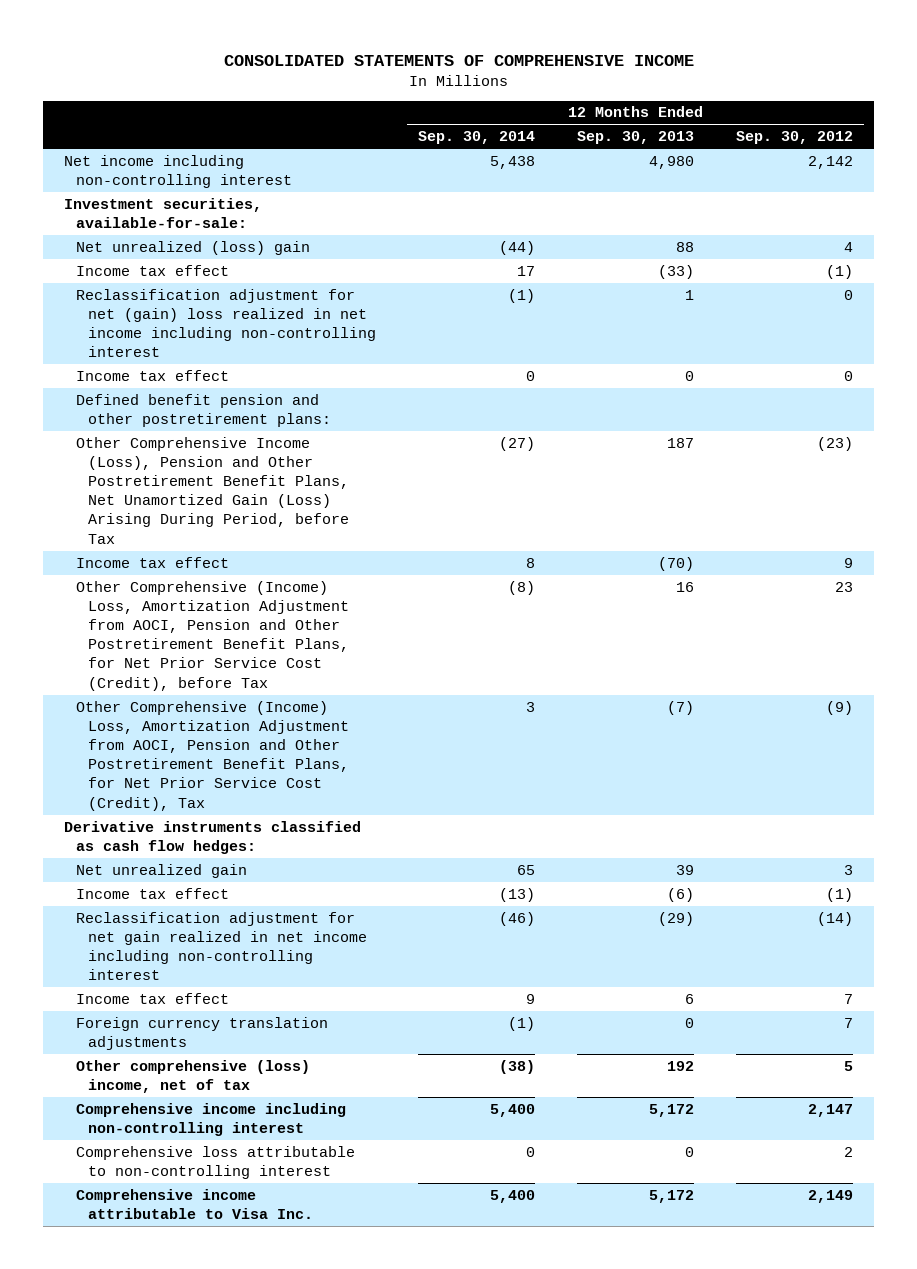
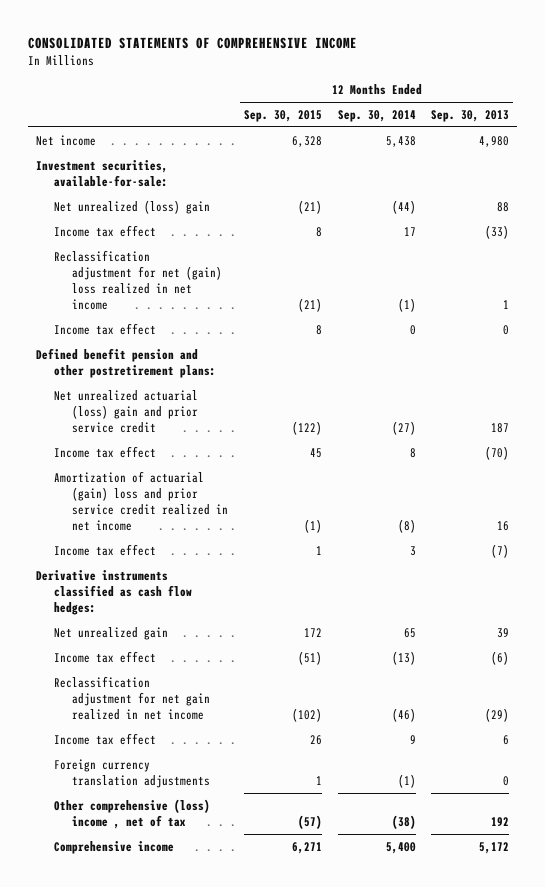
- | 12 Months Ended Sep. 30, 2014 | 12 Months Ended Sep. 30, 2013 | 12 Months Ended Sep. 30, 2012
+ | 12 Months Ended Sep. 30, 2015 | 12 Months Ended Sep. 30, 2014 | 12 Months Ended Sep. 30, 2013
- Net income including non-controlling interest | 5,438 | 4,980 | 2,142
+ Net income | 6,328 | 5,438 | 4,980
- Reclassification adjustment for net (gain) loss realized in net income including non-controlling interest | (1) | 1 | 0
+ Reclassification adjustment for net (gain) loss realized in net income | (21) | (1) | 1
- Other Comprehensive Income (Loss), Pension and Other Postretirement Benefit Plans, Net Unamortized Gain (Loss) Arising During Period, before Tax | (27) | 187 | (23)
+ Net unrealized actuarial (loss) gain and prior service credit | (122) | (27) | 187
- Other Comprehensive (Income) Loss, Amortization Adjustment from AOCI, Pension and Other Postretirement Benefit Plans, for Net Prior Service Cost (Credit), before Tax | (8) | 16 | 23
- Other Comprehensive (Income) Loss, Amortization Adjustment from AOCI, Pension and Other Postretirement Benefit Plans, for Net Prior Service Cost (Credit), Tax | 3 | (7) | (9)
+ Amortization of actuarial (gain) loss and prior service credit realized in net income | (1) | (8) | 16
+ Income tax effect | 1 | 3 | (7)
- Reclassification adjustment for net gain realized in net income including non-controlling interest | (46) | (29) | (14)
+ Reclassification adjustment for net gain realized in net income | (102) | (46) | (29)
- Other comprehensive (loss) income, net of tax | (38) | 192 | 5
- Comprehensive income including non-controlling interest | 5,400 | 5,172 | 2,147
- Comprehensive loss attributable to non-controlling interest | 0 | 0 | 2
- Comprehensive income attributable to Visa Inc. | 5,400 | 5,172 | 2,149
+ Other comprehensive (loss) income , net of tax | (57) | (38) | 192
+ Comprehensive income | 6,271 | 5,400 | 5,172

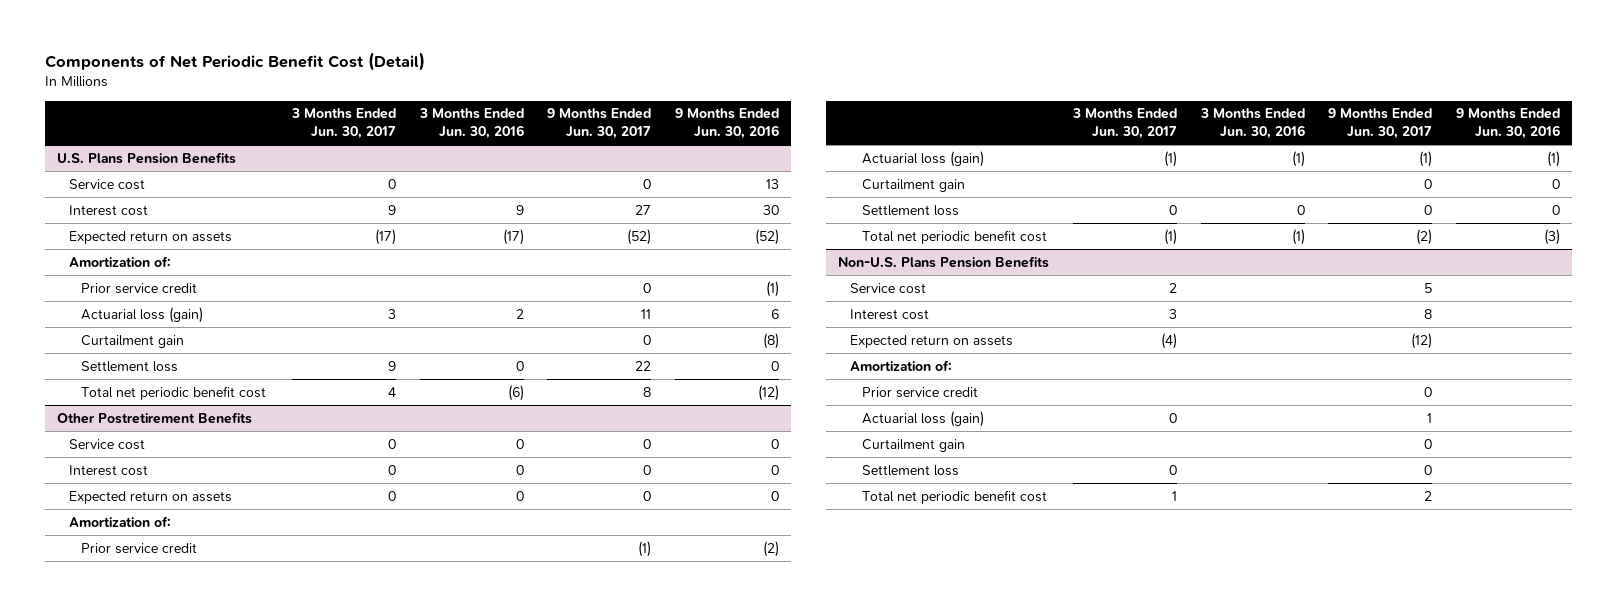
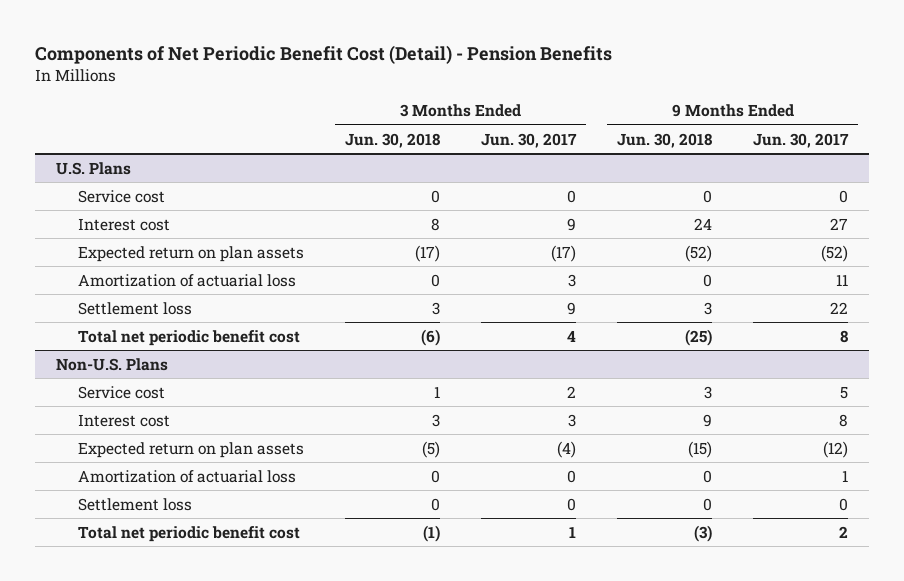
- Components of Net Periodic Benefit Cost (Detail)
+ Components of Net Periodic Benefit Cost (Detail) - Pension Benefits
- | 3 Months Ended Jun. 30, 2017 | 3 Months Ended Jun. 30, 2016 | 9 Months Ended Jun. 30, 2017 | 9 Months Ended Jun. 30, 2016
+ | 3 Months Ended Jun. 30, 2018 | 3 Months Ended Jun. 30, 2017 | 9 Months Ended Jun. 30, 2018 | 9 Months Ended Jun. 30, 2017
- U.S. Plans Pension Benefits
+ U.S. Plans
- Expected return on assets | (17) | (17) | (52) | (52)
- Amortization of:
- Prior service credit | | | 0 | (1)
- Actuarial loss (gain) | 3 | 2 | 11 | 6
- Curtailment gain | | | 0 | (8)
+ Expected return on plan assets | (17) | (17) | (52) | (52)
+ Amortization of actuarial loss | 0 | 3 | 0 | 11
- Other Postretirement Benefits
- Service cost | 0 | 0 | 0 | 0
- Interest cost | 0 | 0 | 0 | 0
- Expected return on assets | 0 | 0 | 0 | 0
- Amortization of:
- Prior service credit | | | (1) | (2)
- Actuarial loss (gain) | (1) | (1) | (1) | (1)
- Curtailment gain | | | 0 | 0
- Settlement loss | 0 | 0 | 0 | 0
- Total net periodic benefit cost | (1) | (1) | (2) | (3)
- Non-U.S. Plans Pension Benefits
+ Non-U.S. Plans
- Expected return on assets | (4) | | (12) |
- Amortization of:
- Prior service credit | | | 0 |
- Actuarial loss (gain) | 0 | | 1 |
- Curtailment gain | | | 0 |
+ Expected return on plan assets | (5) | (4) | (15) | (12)
+ Amortization of actuarial loss | 0 | 0 | 0 | 1

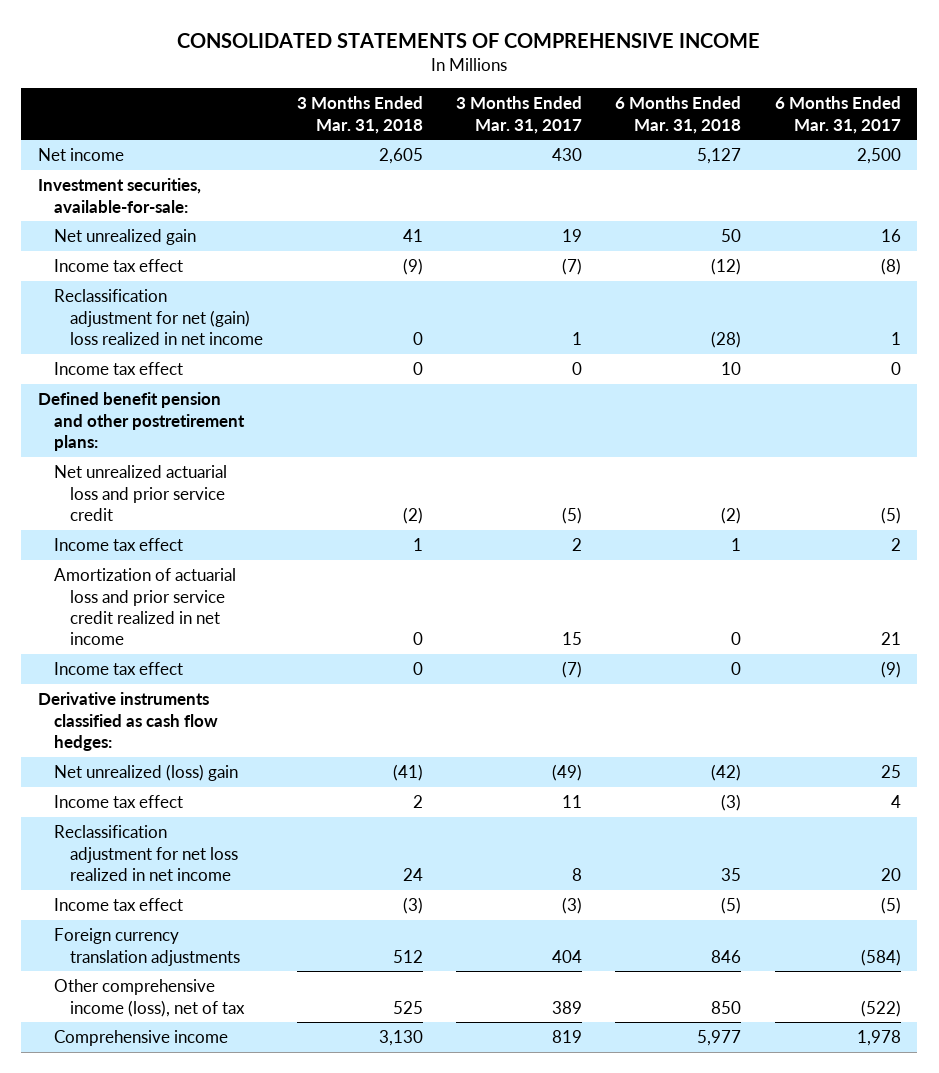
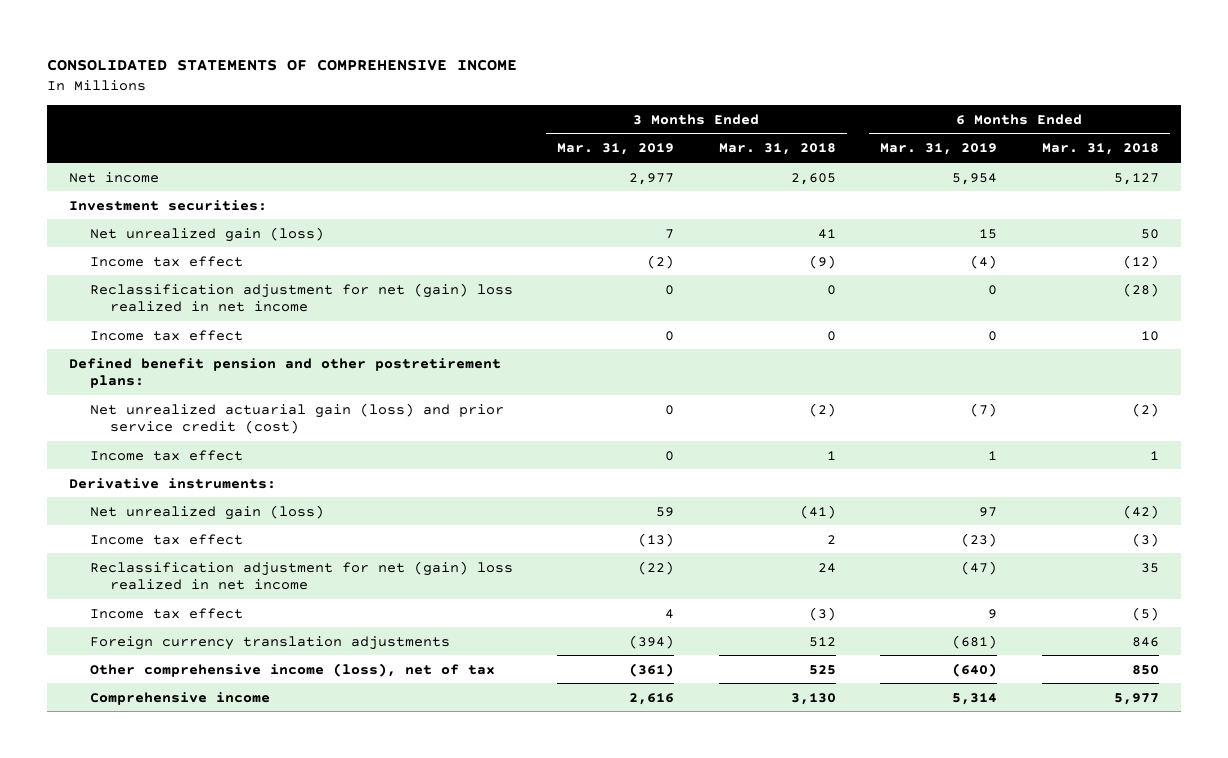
- | 3 Months Ended Mar. 31, 2018 | 3 Months Ended Mar. 31, 2017 | 6 Months Ended Mar. 31, 2018 | 6 Months Ended Mar. 31, 2017
+ | 3 Months Ended Mar. 31, 2019 | 3 Months Ended Mar. 31, 2018 | 6 Months Ended Mar. 31, 2019 | 6 Months Ended Mar. 31, 2018
- Investment securities, available-for-sale:
- Net unrealized gain | 41 | 19 | 50 | 16
+ Investment securities:
+ Net unrealized gain (loss) | 7 | 41 | 15 | 50
- Net unrealized actuarial loss and prior service credit | (2) | (5) | (2) | (5)
+ Net unrealized actuarial gain (loss) and prior service credit (cost) | 0 | (2) | (7) | (2)
- Amortization of actuarial loss and prior service credit realized in net income | 0 | 15 | 0 | 21
- Income tax effect | 0 | (7) | 0 | (9)
- Derivative instruments classified as cash flow hedges:
- Net unrealized (loss) gain | (41) | (49) | (42) | 25
+ Derivative instruments:
+ Net unrealized gain (loss) | 59 | (41) | 97 | (42)
- Reclassification adjustment for net loss realized in net income | 24 | 8 | 35 | 20
+ Reclassification adjustment for net (gain) loss realized in net income | (22) | 24 | (47) | 35

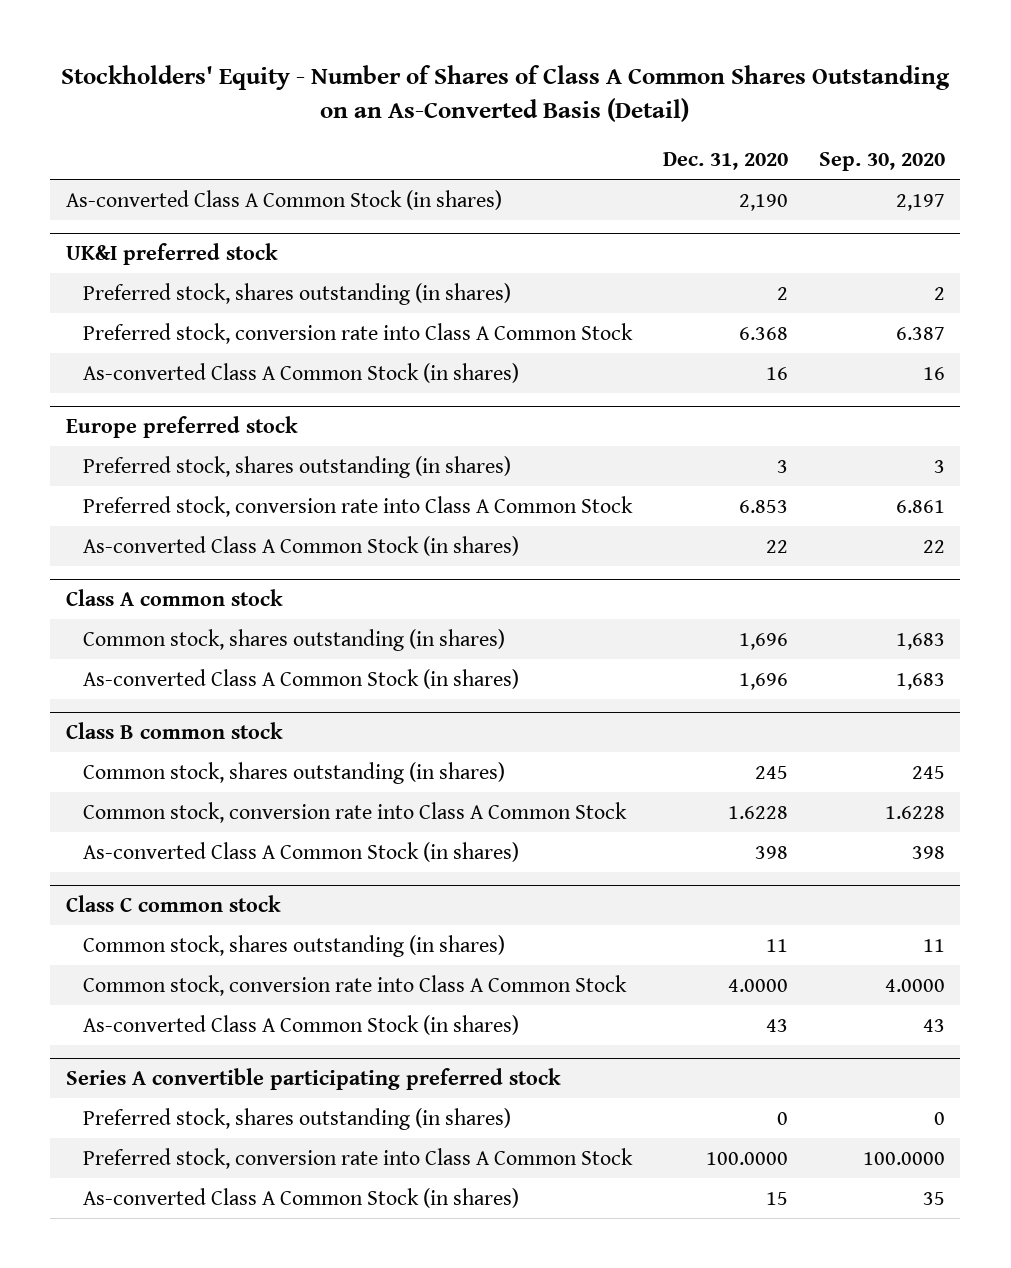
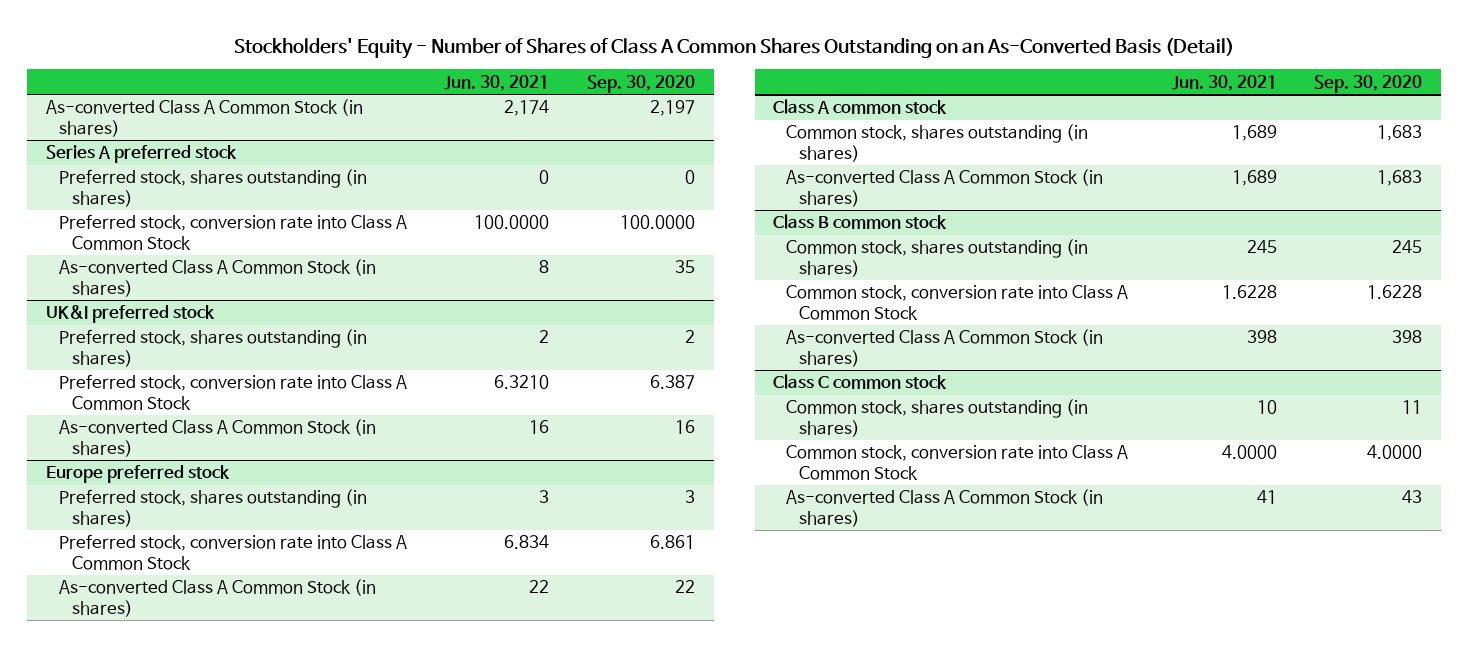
- | Dec. 31, 2020 | Sep. 30, 2020
+ | Jun. 30, 2021 | Sep. 30, 2020
+ Series A preferred stock
+ Preferred stock, shares outstanding (in shares) | 0 | 0
+ Preferred stock, conversion rate into Class A Common Stock | 100.0000 | 100.0000
+ As-converted Class A Common Stock (in shares) | 8 | 35
- Series A convertible participating preferred stock
- Preferred stock, shares outstanding (in shares) | 0 | 0
- Preferred stock, conversion rate into Class A Common Stock | 100.0000 | 100.0000
- As-converted Class A Common Stock (in shares) | 15 | 35

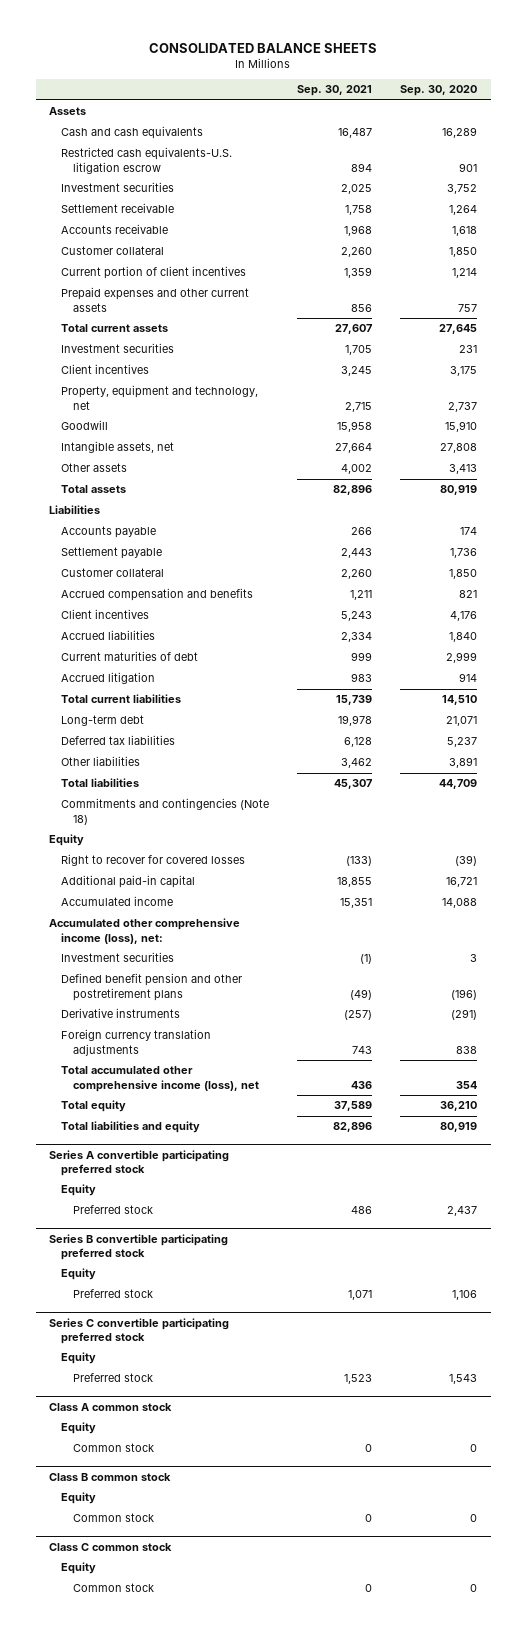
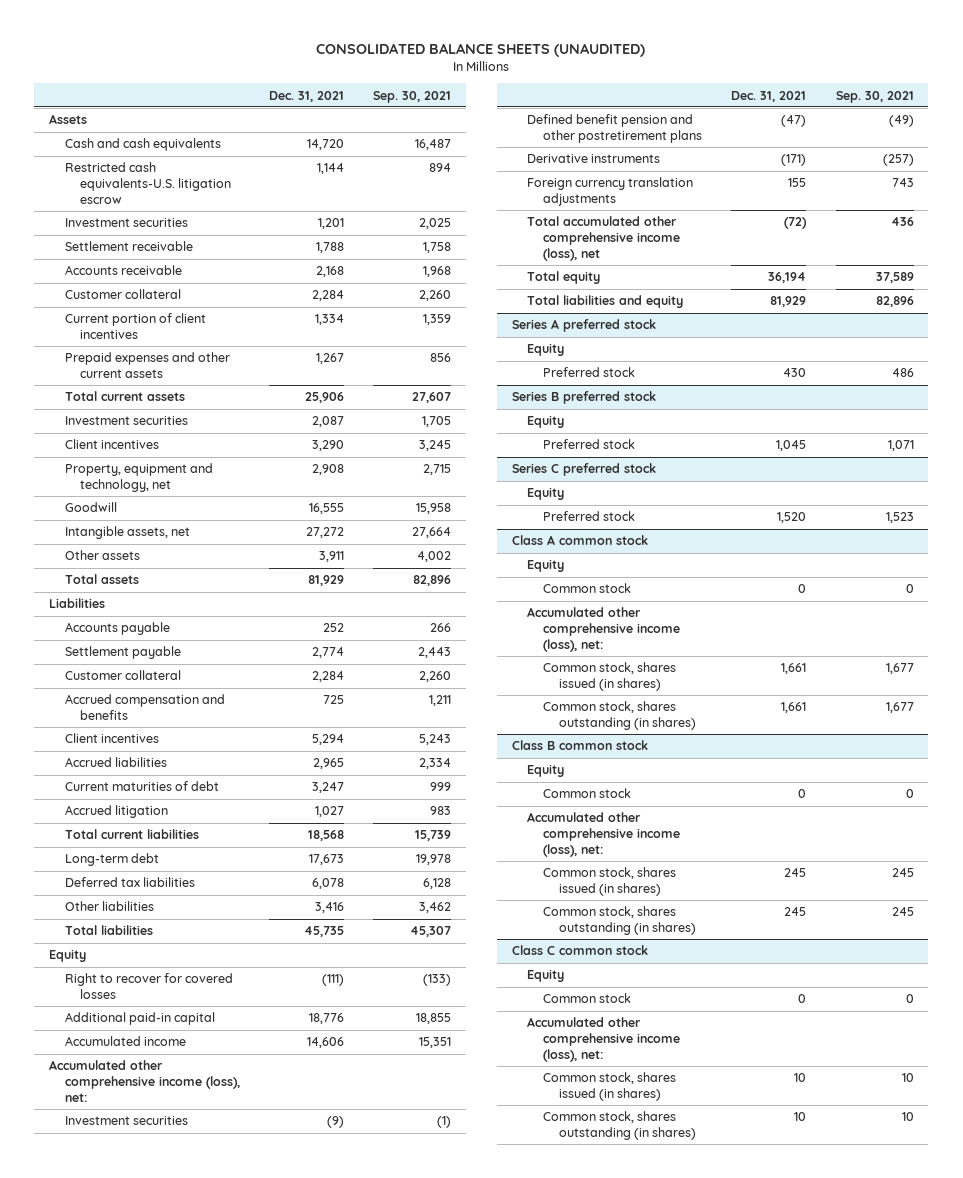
- CONSOLIDATED BALANCE SHEETS
+ CONSOLIDATED BALANCE SHEETS (UNAUDITED)
- | Sep. 30, 2021 | Sep. 30, 2020
+ | Dec. 31, 2021 | Sep. 30, 2021
- Commitments and contingencies (Note 18)
- Series A convertible participating preferred stock
+ Series A preferred stock
- Series B convertible participating preferred stock
+ Series B preferred stock
- Series C convertible participating preferred stock
+ Series C preferred stock
@ Class A common stock
+ Accumulated other comprehensive income (loss), net:
+ Common stock, shares issued (in shares) | 1,661 | 1,677
+ Common stock, shares outstanding (in shares) | 1,661 | 1,677
@ Class B common stock
+ Accumulated other comprehensive income (loss), net:
+ Common stock, shares issued (in shares) | 245 | 245
+ Common stock, shares outstanding (in shares) | 245 | 245
@ Class C common stock
+ Accumulated other comprehensive income (loss), net:
+ Common stock, shares issued (in shares) | 10 | 10
+ Common stock, shares outstanding (in shares) | 10 | 10

